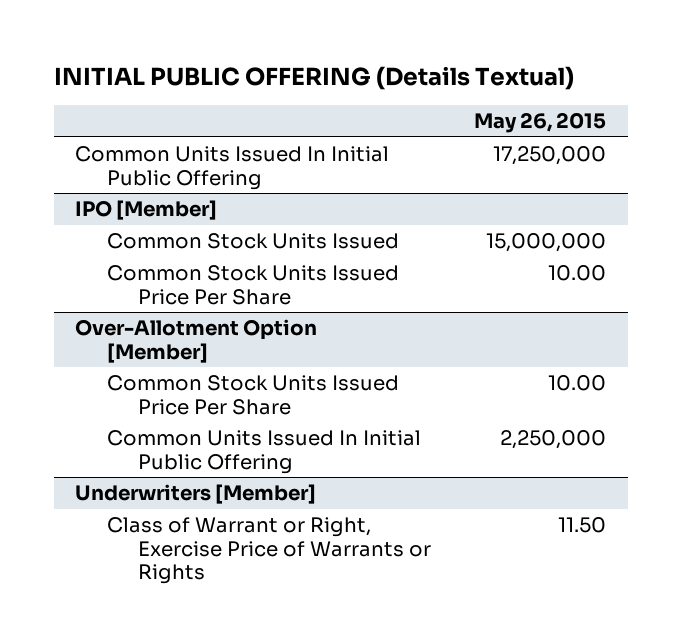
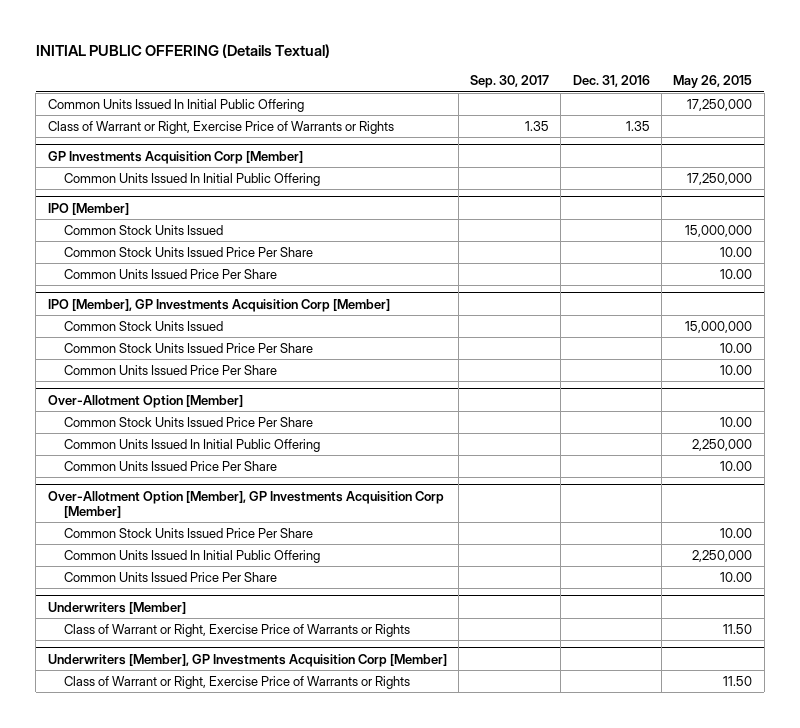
- | May 26, 2015
+ | Sep. 30, 2017 | Dec. 31, 2016 | May 26, 2015
+ Class of Warrant or Right, Exercise Price of Warrants or Rights | 1.35 | 1.35 |
+ GP Investments Acquisition Corp [Member]
+ Common Units Issued In Initial Public Offering | | | 17,250,000
@ IPO [Member]
+ Common Units Issued Price Per Share | | | 10.00
+ IPO [Member], GP Investments Acquisition Corp [Member]
+ Common Stock Units Issued | | | 15,000,000
+ Common Stock Units Issued Price Per Share | | | 10.00
+ Common Units Issued Price Per Share | | | 10.00
@ Over-Allotment Option [Member]
+ Common Units Issued Price Per Share | | | 10.00
+ Over-Allotment Option [Member], GP Investments Acquisition Corp [Member]
+ Common Stock Units Issued Price Per Share | | | 10.00
+ Common Units Issued In Initial Public Offering | | | 2,250,000
+ Common Units Issued Price Per Share | | | 10.00
+ Underwriters [Member], GP Investments Acquisition Corp [Member]
+ Class of Warrant or Right, Exercise Price of Warrants or Rights | | | 11.50

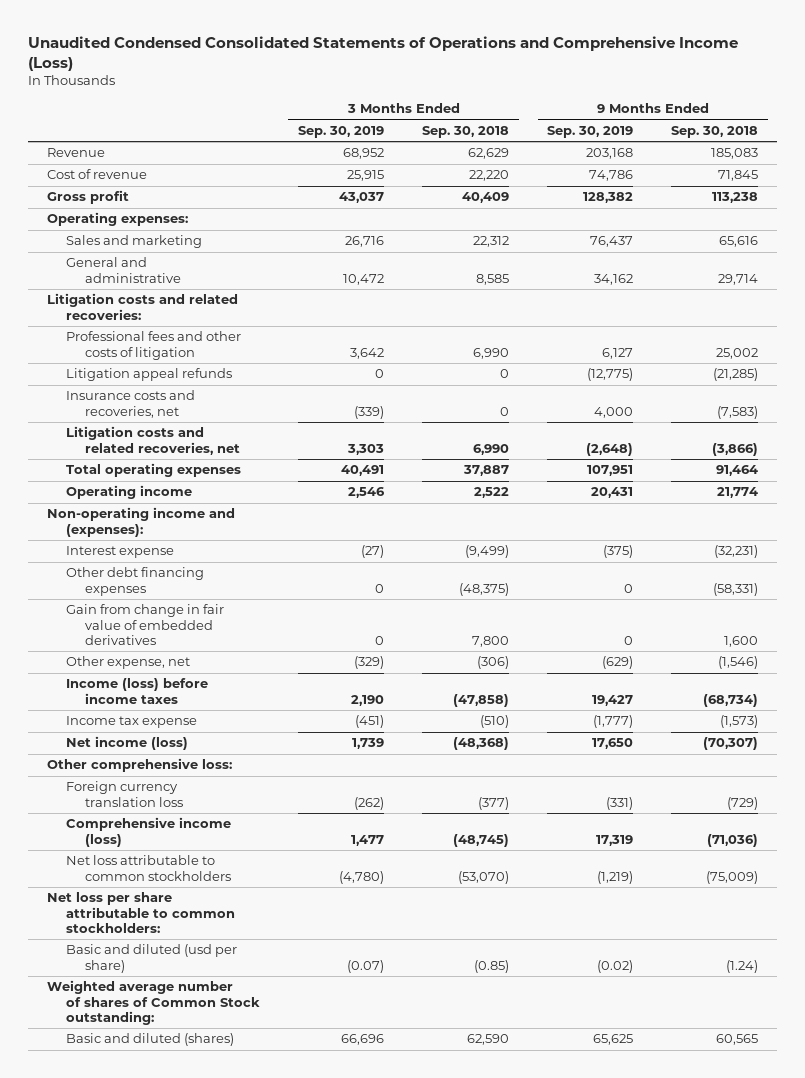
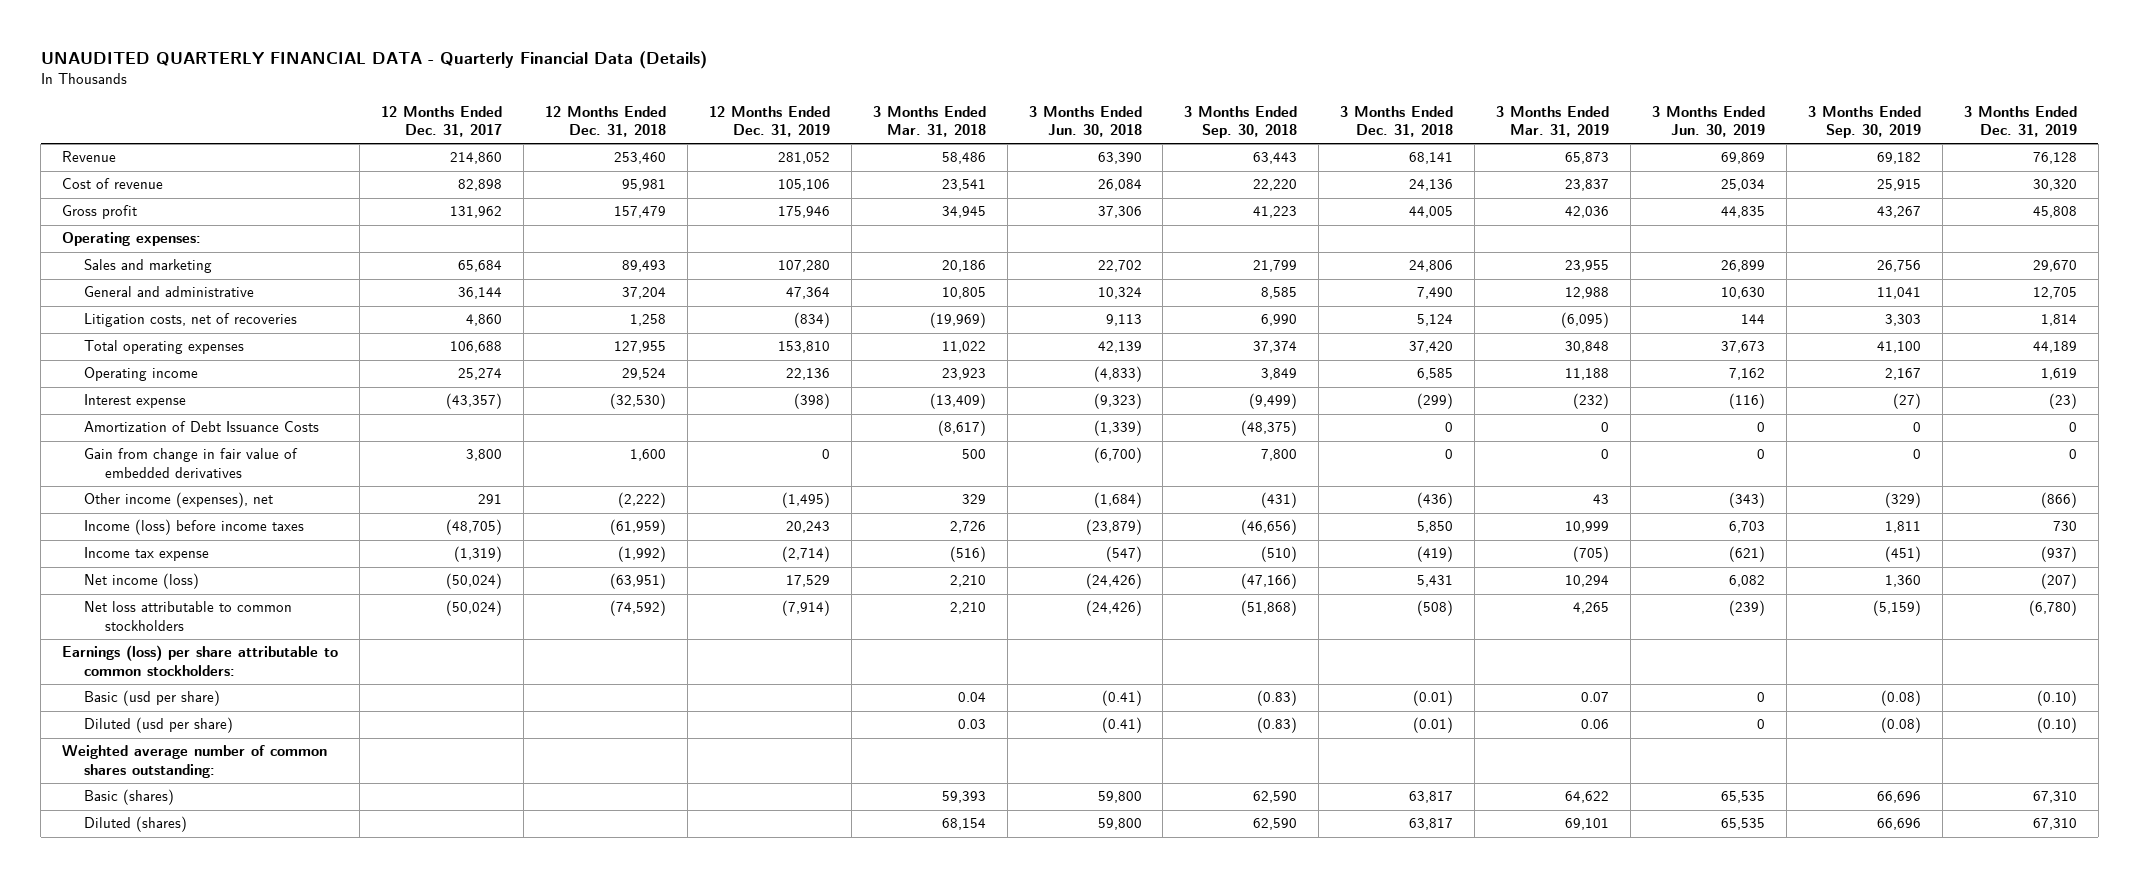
- Unaudited Condensed Consolidated Statements of Operations and Comprehensive Income (Loss)
+ UNAUDITED QUARTERLY FINANCIAL DATA - Quarterly Financial Data (Details)
- | 3 Months Ended Sep. 30, 2019 | 3 Months Ended Sep. 30, 2018 | 9 Months Ended Sep. 30, 2019 | 9 Months Ended Sep. 30, 2018
+ | 12 Months Ended Dec. 31, 2017 | 12 Months Ended Dec. 31, 2018 | 12 Months Ended Dec. 31, 2019 | 3 Months Ended Mar. 31, 2018 | 3 Months Ended Jun. 30, 2018 | 3 Months Ended Sep. 30, 2018 | 3 Months Ended Dec. 31, 2018 | 3 Months Ended Mar. 31, 2019 | 3 Months Ended Jun. 30, 2019 | 3 Months Ended Sep. 30, 2019 | 3 Months Ended Dec. 31, 2019
- Revenue | 68,952 | 62,629 | 203,168 | 185,083
+ Revenue | 214,860 | 253,460 | 281,052 | 58,486 | 63,390 | 63,443 | 68,141 | 65,873 | 69,869 | 69,182 | 76,128
- Gross profit | 43,037 | 40,409 | 128,382 | 113,238
+ Gross profit | 131,962 | 157,479 | 175,946 | 34,945 | 37,306 | 41,223 | 44,005 | 42,036 | 44,835 | 43,267 | 45,808
- Sales and marketing | 26,716 | 22,312 | 76,437 | 65,616
- General and administrative | 10,472 | 8,585 | 34,162 | 29,714
- Litigation costs and related recoveries:
- Professional fees and other costs of litigation | 3,642 | 6,990 | 6,127 | 25,002
- Litigation appeal refunds | 0 | 0 | (12,775) | (21,285)
- Insurance costs and recoveries, net | (339) | 0 | 4,000 | (7,583)
- Litigation costs and related recoveries, net | 3,303 | 6,990 | (2,648) | (3,866)
- Total operating expenses | 40,491 | 37,887 | 107,951 | 91,464
- Operating income | 2,546 | 2,522 | 20,431 | 21,774
- Non-operating income and (expenses):
+ Sales and marketing | 65,684 | 89,493 | 107,280 | 20,186 | 22,702 | 21,799 | 24,806 | 23,955 | 26,899 | 26,756 | 29,670
+ General and administrative | 36,144 | 37,204 | 47,364 | 10,805 | 10,324 | 8,585 | 7,490 | 12,988 | 10,630 | 11,041 | 12,705
+ Litigation costs, net of recoveries | 4,860 | 1,258 | (834) | (19,969) | 9,113 | 6,990 | 5,124 | (6,095) | 144 | 3,303 | 1,814
+ Total operating expenses | 106,688 | 127,955 | 153,810 | 11,022 | 42,139 | 37,374 | 37,420 | 30,848 | 37,673 | 41,100 | 44,189
+ Operating income | 25,274 | 29,524 | 22,136 | 23,923 | (4,833) | 3,849 | 6,585 | 11,188 | 7,162 | 2,167 | 1,619
- Other debt financing expenses | 0 | (48,375) | 0 | (58,331)
+ Amortization of Debt Issuance Costs | | | | (8,617) | (1,339) | (48,375) | 0 | 0 | 0 | 0 | 0
- Other expense, net | (329) | (306) | (629) | (1,546)
- Income (loss) before income taxes | 2,190 | (47,858) | 19,427 | (68,734)
+ Other income (expenses), net | 291 | (2,222) | (1,495) | 329 | (1,684) | (431) | (436) | 43 | (343) | (329) | (866)
+ Income (loss) before income taxes | (48,705) | (61,959) | 20,243 | 2,726 | (23,879) | (46,656) | 5,850 | 10,999 | 6,703 | 1,811 | 730
- Net income (loss) | 1,739 | (48,368) | 17,650 | (70,307)
- Other comprehensive loss:
- Foreign currency translation loss | (262) | (377) | (331) | (729)
- Comprehensive income (loss) | 1,477 | (48,745) | 17,319 | (71,036)
- Net loss attributable to common stockholders | (4,780) | (53,070) | (1,219) | (75,009)
- Net loss per share attributable to common stockholders:
- Basic and diluted (usd per share) | (0.07) | (0.85) | (0.02) | (1.24)
- Weighted average number of shares of Common Stock outstanding:
- Basic and diluted (shares) | 66,696 | 62,590 | 65,625 | 60,565
+ Net income (loss) | (50,024) | (63,951) | 17,529 | 2,210 | (24,426) | (47,166) | 5,431 | 10,294 | 6,082 | 1,360 | (207)
+ Net loss attributable to common stockholders | (50,024) | (74,592) | (7,914) | 2,210 | (24,426) | (51,868) | (508) | 4,265 | (239) | (5,159) | (6,780)
+ Earnings (loss) per share attributable to common stockholders:
+ Basic (usd per share) | | | | 0.04 | (0.41) | (0.83) | (0.01) | 0.07 | 0 | (0.08) | (0.10)
+ Diluted (usd per share) | | | | 0.03 | (0.41) | (0.83) | (0.01) | 0.06 | 0 | (0.08) | (0.10)
+ Weighted average number of common shares outstanding:
+ Basic (shares) | | | | 59,393 | 59,800 | 62,590 | 63,817 | 64,622 | 65,535 | 66,696 | 67,310
+ Diluted (shares) | | | | 68,154 | 59,800 | 62,590 | 63,817 | 69,101 | 65,535 | 66,696 | 67,310

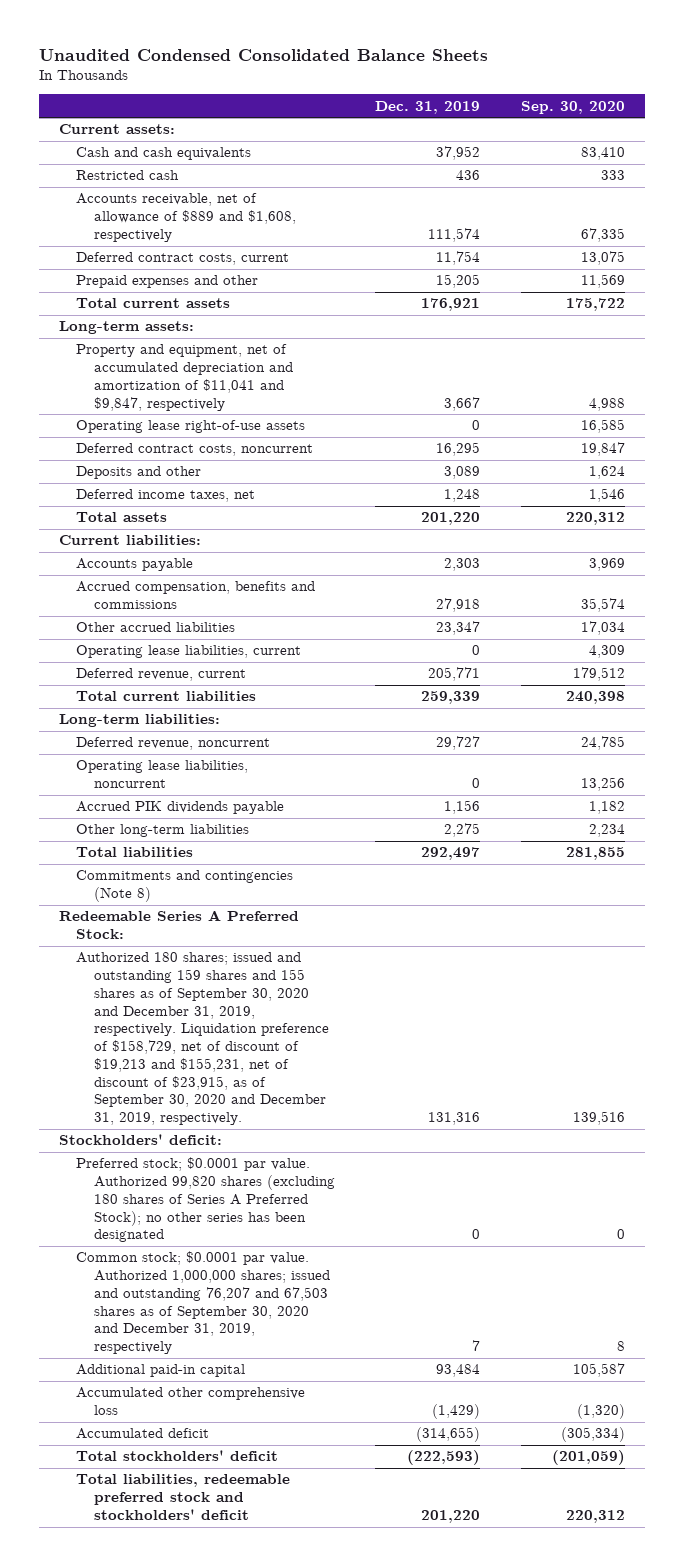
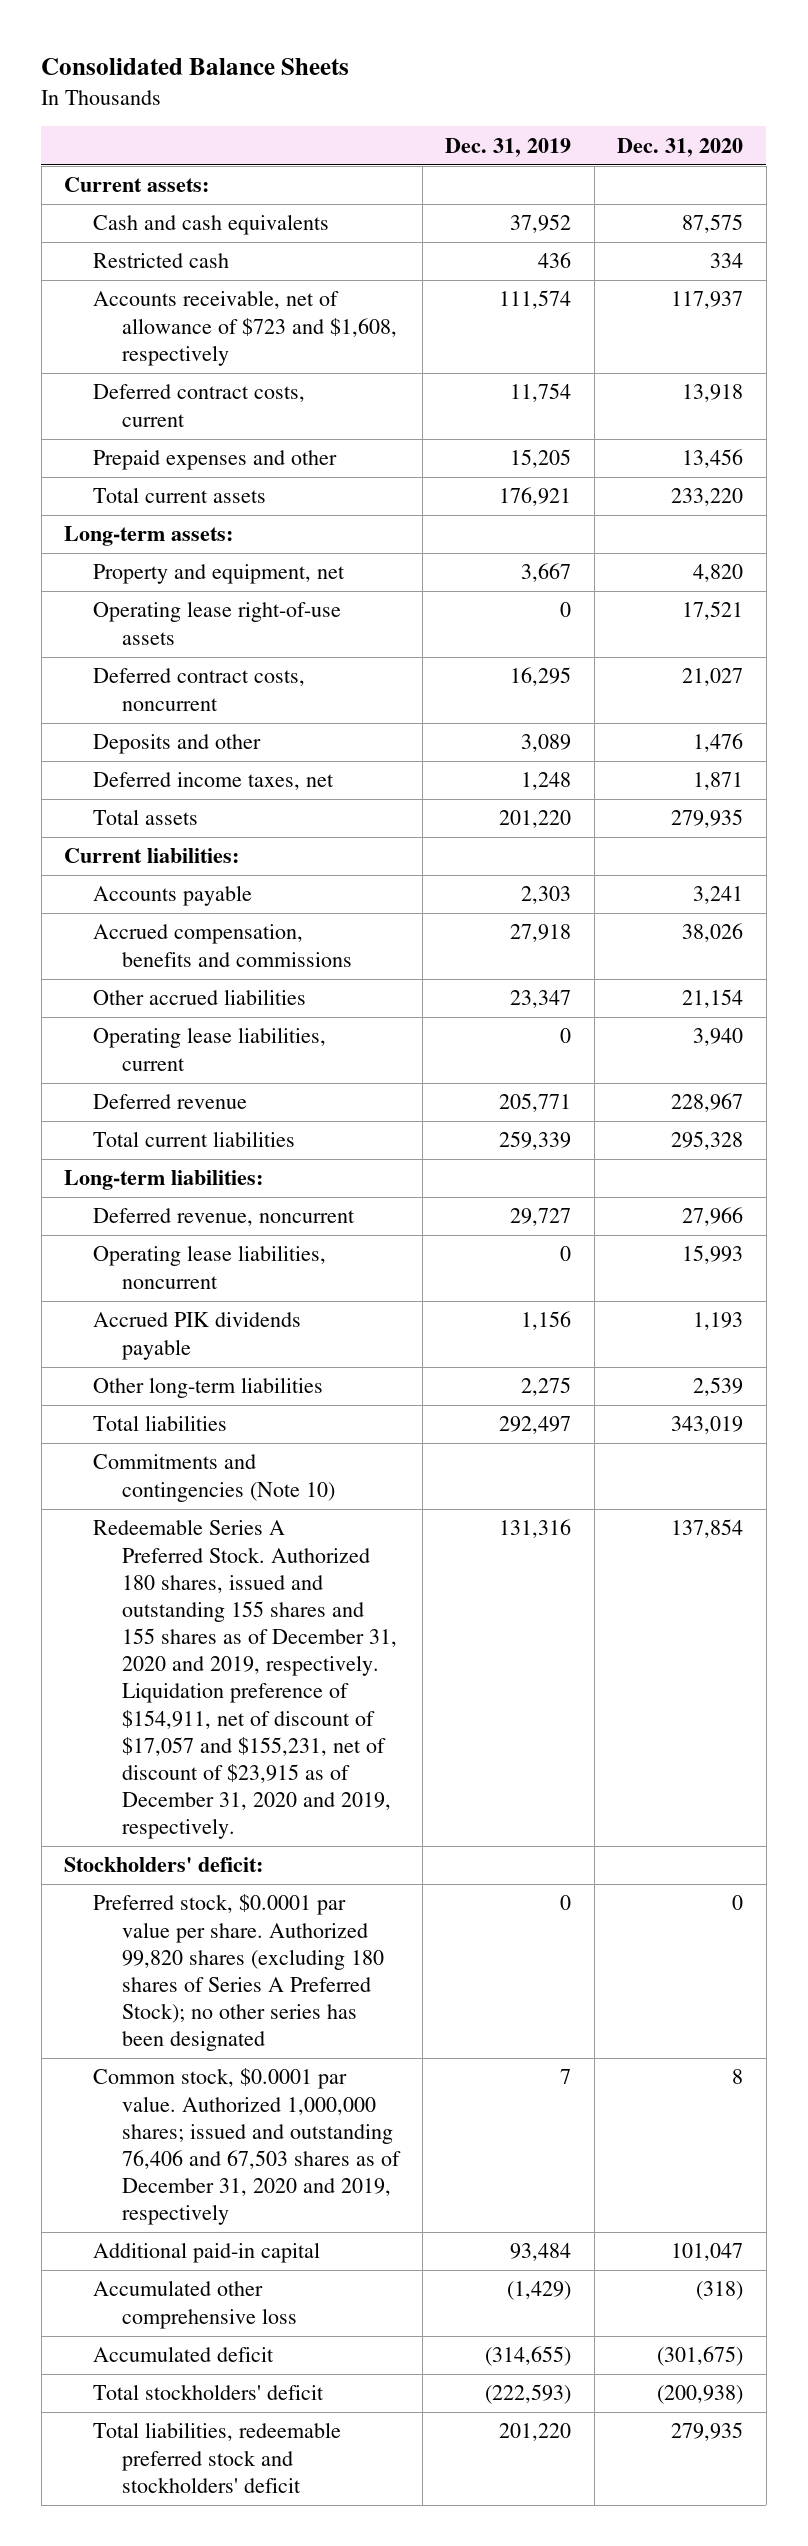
- Unaudited Condensed Consolidated Balance Sheets
+ Consolidated Balance Sheets
- | Dec. 31, 2019 | Sep. 30, 2020
+ | Dec. 31, 2019 | Dec. 31, 2020
- Accounts receivable, net of allowance of $889 and $1,608, respectively | 111,574 | 67,335
+ Accounts receivable, net of allowance of $723 and $1,608, respectively | 111,574 | 117,937
- Property and equipment, net of accumulated depreciation and amortization of $11,041 and $9,847, respectively | 3,667 | 4,988
+ Property and equipment, net | 3,667 | 4,820
- Deferred revenue, current | 205,771 | 179,512
+ Deferred revenue | 205,771 | 228,967
- Commitments and contingencies (Note 8)
- Redeemable Series A Preferred Stock:
- Authorized 180 shares; issued and outstanding 159 shares and 155 shares as of September 30, 2020 and December 31, 2019, respectively. Liquidation preference of $158,729, net of discount of $19,213 and $155,231, net of discount of $23,915, as of September 30, 2020 and December 31, 2019, respectively. | 131,316 | 139,516
+ Commitments and contingencies (Note 10)
+ Redeemable Series A Preferred Stock. Authorized 180 shares, issued and outstanding 155 shares and 155 shares as of December 31, 2020 and 2019, respectively. Liquidation preference of $154,911, net of discount of $17,057 and $155,231, net of discount of $23,915 as of December 31, 2020 and 2019, respectively. | 131,316 | 137,854
- Preferred stock; $0.0001 par value. Authorized 99,820 shares (excluding 180 shares of Series A Preferred Stock); no other series has been designated | 0 | 0
- Common stock; $0.0001 par value. Authorized 1,000,000 shares; issued and outstanding 76,207 and 67,503 shares as of September 30, 2020 and December 31, 2019, respectively | 7 | 8
+ Preferred stock, $0.0001 par value per share. Authorized 99,820 shares (excluding 180 shares of Series A Preferred Stock); no other series has been designated | 0 | 0
+ Common stock, $0.0001 par value. Authorized 1,000,000 shares; issued and outstanding 76,406 and 67,503 shares as of December 31, 2020 and 2019, respectively | 7 | 8

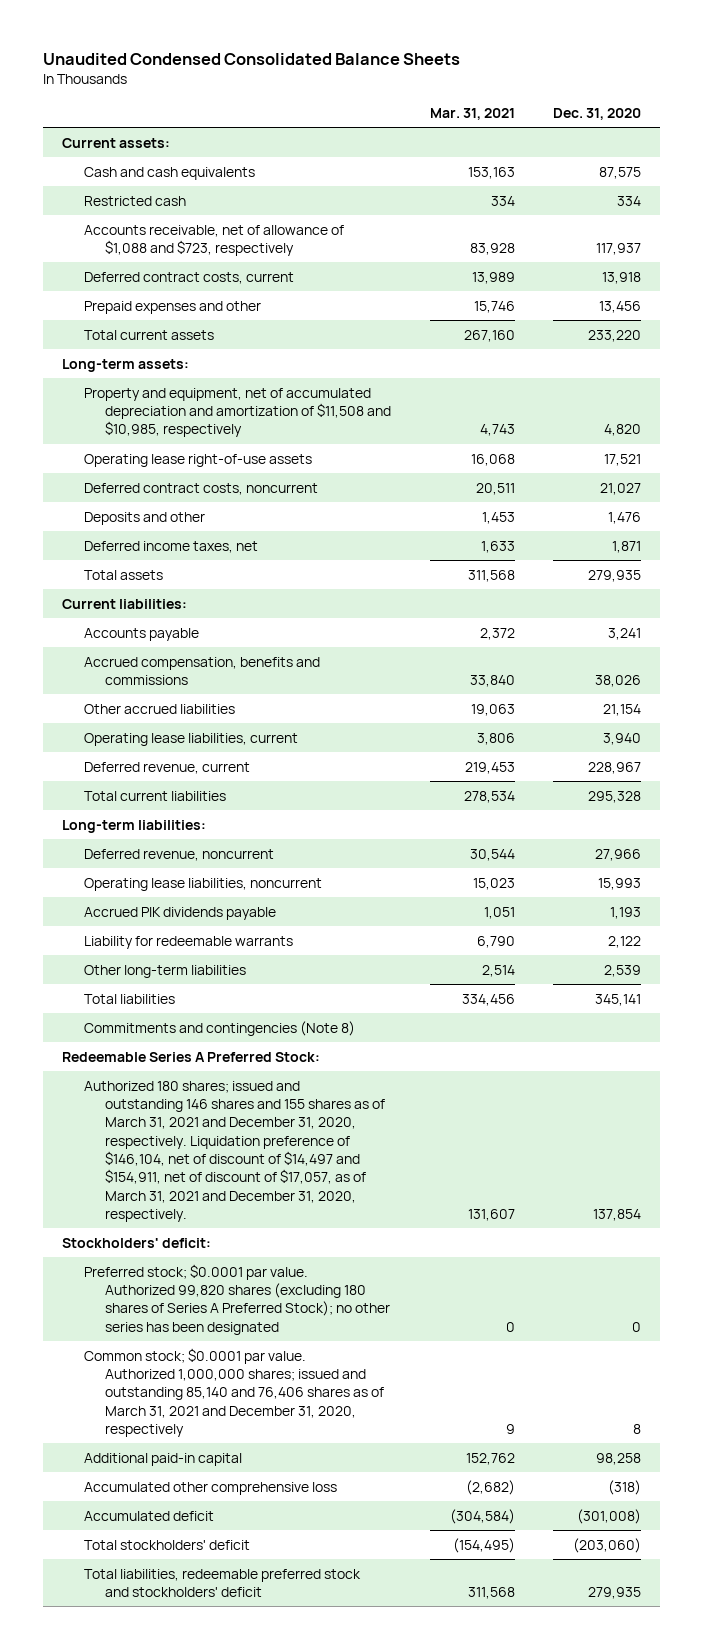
- Consolidated Balance Sheets
+ Unaudited Condensed Consolidated Balance Sheets
- | Dec. 31, 2019 | Dec. 31, 2020
+ | Mar. 31, 2021 | Dec. 31, 2020
- Accounts receivable, net of allowance of $723 and $1,608, respectively | 111,574 | 117,937
+ Accounts receivable, net of allowance of $1,088 and $723, respectively | 83,928 | 117,937
- Property and equipment, net | 3,667 | 4,820
+ Property and equipment, net of accumulated depreciation and amortization of $11,508 and $10,985, respectively | 4,743 | 4,820
- Deferred revenue | 205,771 | 228,967
+ Deferred revenue, current | 219,453 | 228,967
+ Liability for redeemable warrants | 6,790 | 2,122
- Total liabilities | 292,497 | 343,019
- Commitments and contingencies (Note 10)
- Redeemable Series A Preferred Stock. Authorized 180 shares, issued and outstanding 155 shares and 155 shares as of December 31, 2020 and 2019, respectively. Liquidation preference of $154,911, net of discount of $17,057 and $155,231, net of discount of $23,915 as of December 31, 2020 and 2019, respectively. | 131,316 | 137,854
+ Total liabilities | 334,456 | 345,141
+ Commitments and contingencies (Note 8)
+ Redeemable Series A Preferred Stock:
+ Authorized 180 shares; issued and outstanding 146 shares and 155 shares as of March 31, 2021 and December 31, 2020, respectively. Liquidation preference of $146,104, net of discount of $14,497 and $154,911, net of discount of $17,057, as of March 31, 2021 and December 31, 2020, respectively. | 131,607 | 137,854
- Preferred stock, $0.0001 par value per share. Authorized 99,820 shares (excluding 180 shares of Series A Preferred Stock); no other series has been designated | 0 | 0
- Common stock, $0.0001 par value. Authorized 1,000,000 shares; issued and outstanding 76,406 and 67,503 shares as of December 31, 2020 and 2019, respectively | 7 | 8
- Additional paid-in capital | 93,484 | 101,047
+ Preferred stock; $0.0001 par value. Authorized 99,820 shares (excluding 180 shares of Series A Preferred Stock); no other series has been designated | 0 | 0
+ Common stock; $0.0001 par value. Authorized 1,000,000 shares; issued and outstanding 85,140 and 76,406 shares as of March 31, 2021 and December 31, 2020, respectively | 9 | 8
+ Additional paid-in capital | 152,762 | 98,258
- Accumulated deficit | (314,655) | (301,675)
- Total stockholders' deficit | (222,593) | (200,938)
+ Accumulated deficit | (304,584) | (301,008)
+ Total stockholders' deficit | (154,495) | (203,060)

